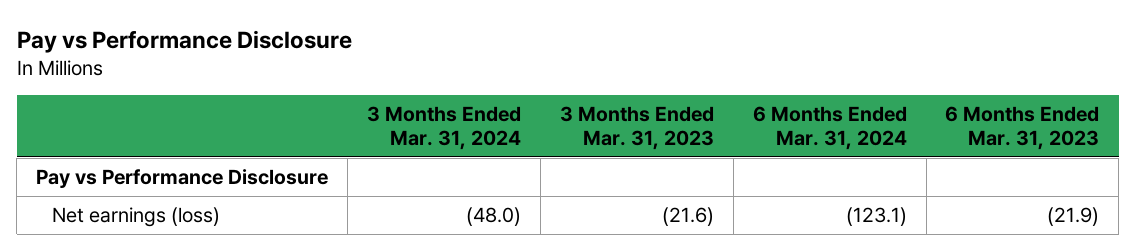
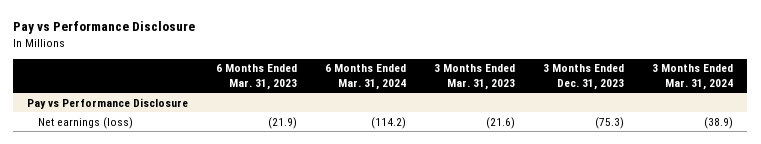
- | 3 Months Ended Mar. 31, 2024 | 3 Months Ended Mar. 31, 2023 | 6 Months Ended Mar. 31, 2024 | 6 Months Ended Mar. 31, 2023
+ | 6 Months Ended Mar. 31, 2023 | 6 Months Ended Mar. 31, 2024 | 3 Months Ended Mar. 31, 2023 | 3 Months Ended Dec. 31, 2023 | 3 Months Ended Mar. 31, 2024
- Net earnings (loss) | (48.0) | (21.6) | (123.1) | (21.9)
+ Net earnings (loss) | (21.9) | (114.2) | (21.6) | (75.3) | (38.9)

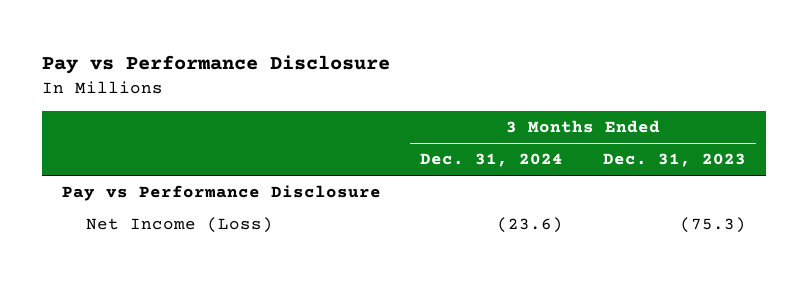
- | 6 Months Ended Mar. 31, 2023 | 6 Months Ended Mar. 31, 2024 | 3 Months Ended Mar. 31, 2023 | 3 Months Ended Dec. 31, 2023 | 3 Months Ended Mar. 31, 2024
+ | 3 Months Ended Dec. 31, 2024 | 3 Months Ended Dec. 31, 2023
- Net earnings (loss) | (21.9) | (114.2) | (21.6) | (75.3) | (38.9)
+ Net Income (Loss) | (23.6) | (75.3)

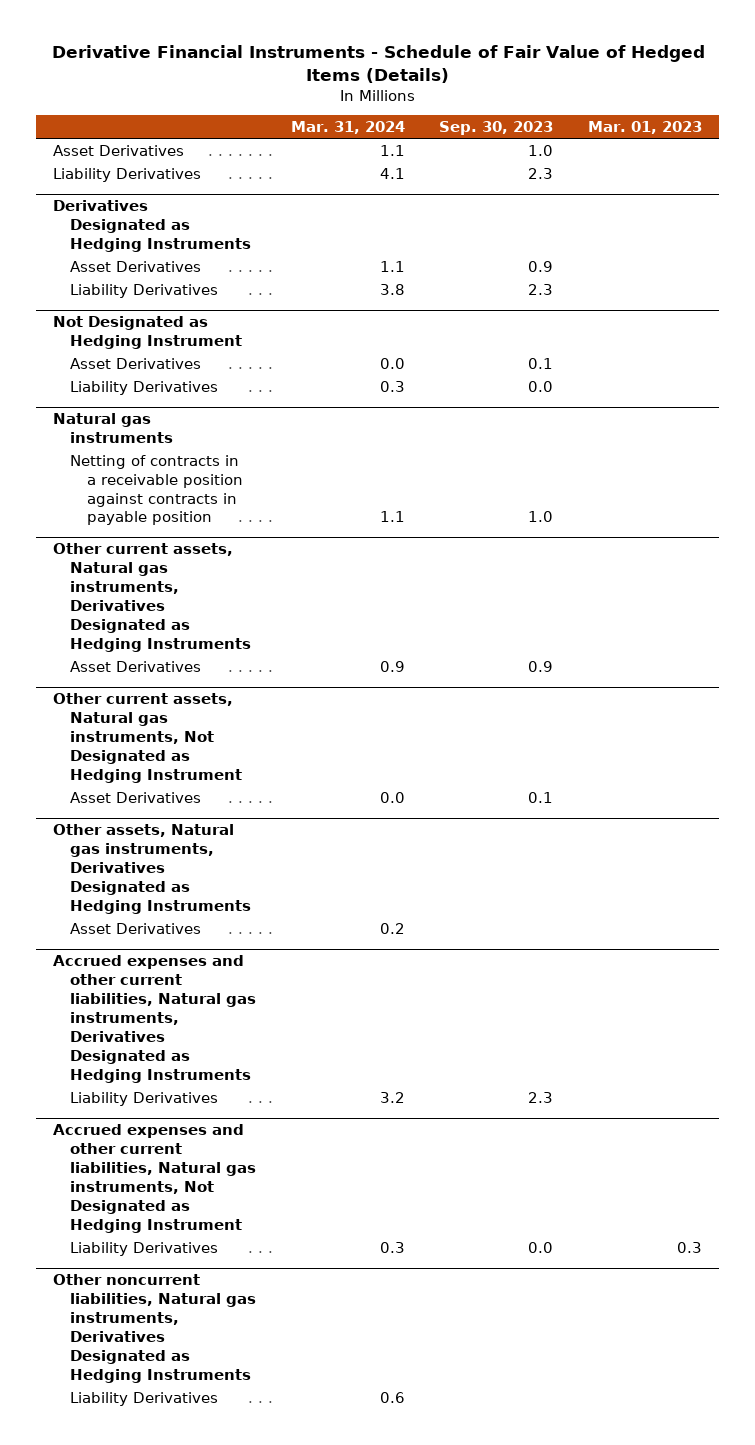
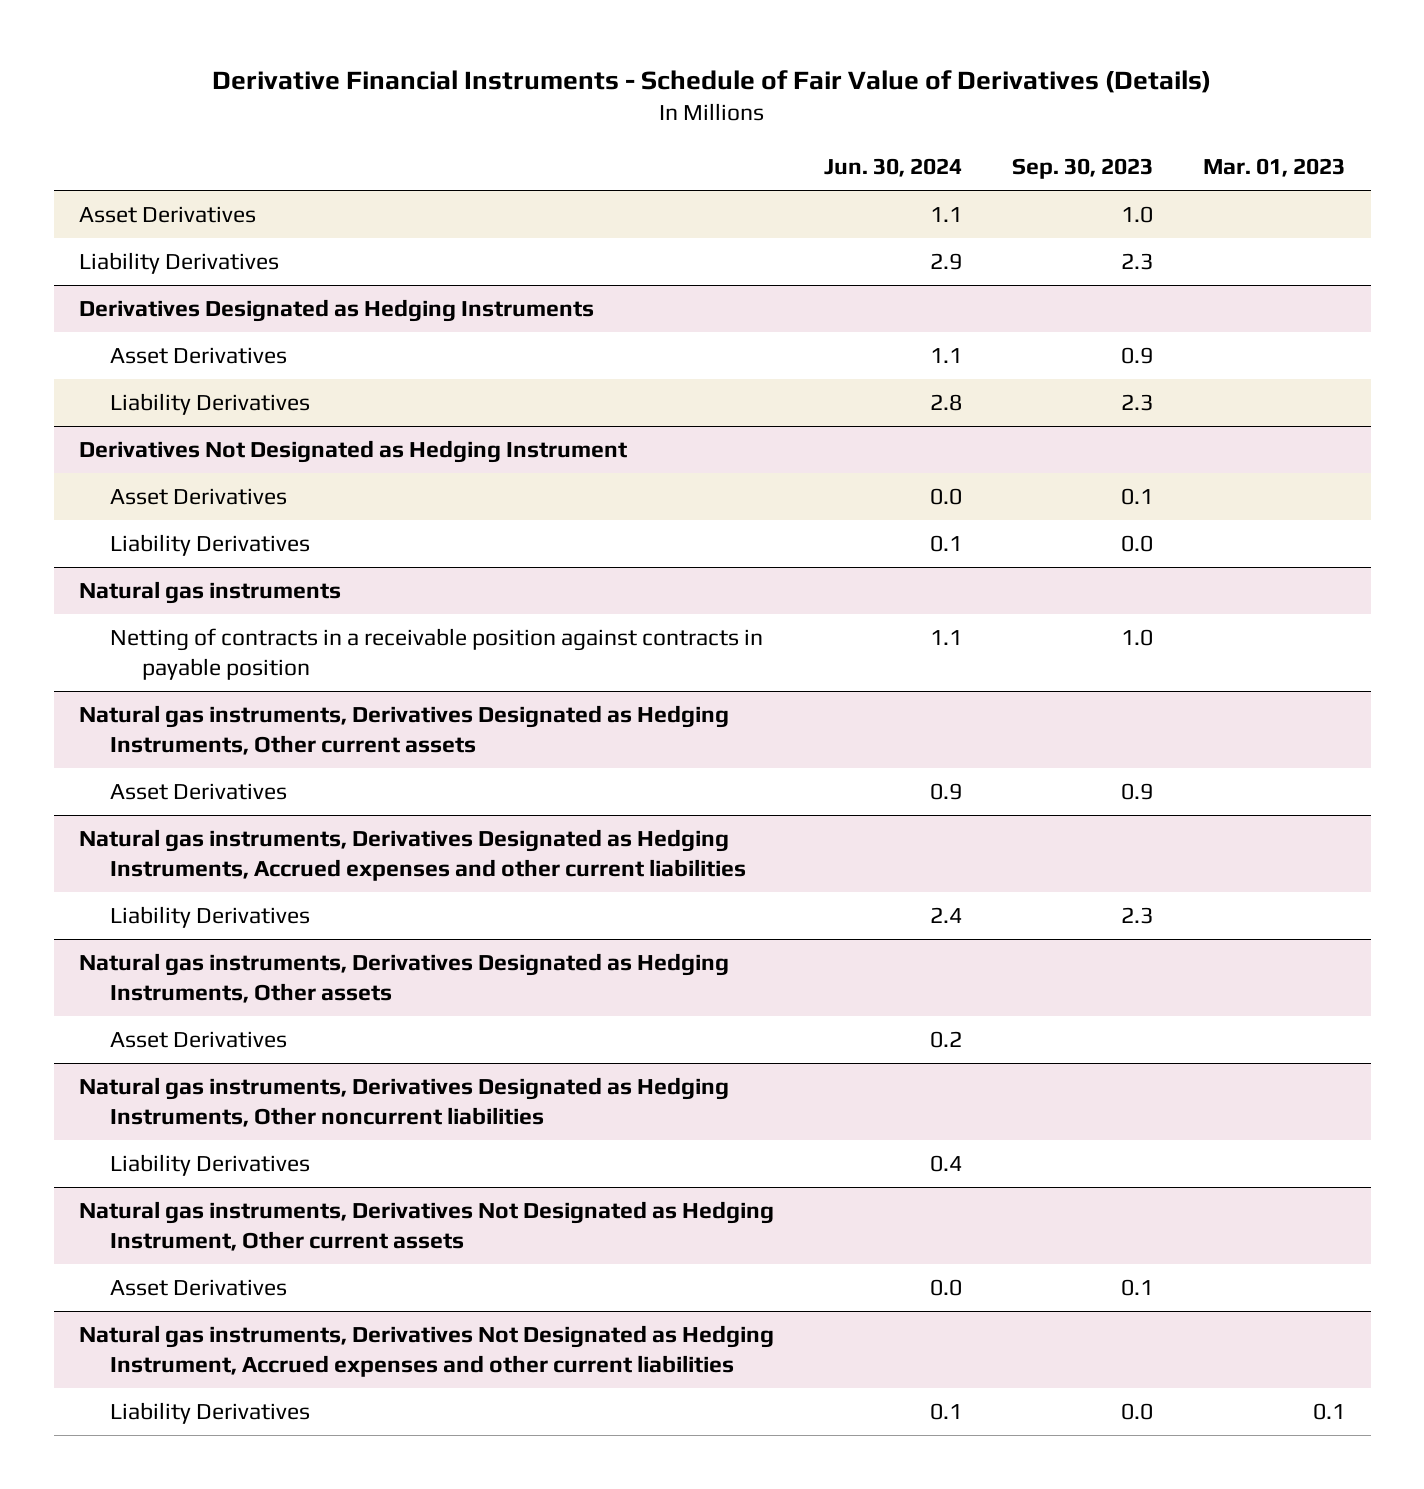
- Derivative Financial Instruments - Schedule of Fair Value of Hedged Items (Details)
+ Derivative Financial Instruments - Schedule of Fair Value of Derivatives (Details)
- | Mar. 31, 2024 | Sep. 30, 2023 | Mar. 01, 2023
+ | Jun. 30, 2024 | Sep. 30, 2023 | Mar. 01, 2023
- Not Designated as Hedging Instrument
+ Derivatives Not Designated as Hedging Instrument
- Other current assets, Natural gas instruments, Derivatives Designated as Hedging Instruments
+ Natural gas instruments, Derivatives Designated as Hedging Instruments, Other current assets
- Other current assets, Natural gas instruments, Not Designated as Hedging Instrument
- Asset Derivatives | 0.0 | 0.1 |
- Other assets, Natural gas instruments, Derivatives Designated as Hedging Instruments
- Asset Derivatives | 0.2 | |
- Accrued expenses and other current liabilities, Natural gas instruments, Derivatives Designated as Hedging Instruments
+ Natural gas instruments, Derivatives Designated as Hedging Instruments, Accrued expenses and other current liabilities
- Accrued expenses and other current liabilities, Natural gas instruments, Not Designated as Hedging Instrument
- Liability Derivatives | 0.3 | 0.0 | 0.3
- Other noncurrent liabilities, Natural gas instruments, Derivatives Designated as Hedging Instruments
+ Natural gas instruments, Derivatives Designated as Hedging Instruments, Other assets
+ Asset Derivatives | 0.2 | |
+ Natural gas instruments, Derivatives Designated as Hedging Instruments, Other noncurrent liabilities
+ Natural gas instruments, Derivatives Not Designated as Hedging Instrument, Other current assets
+ Asset Derivatives | 0.0 | 0.1 |
+ Natural gas instruments, Derivatives Not Designated as Hedging Instrument, Accrued expenses and other current liabilities
+ Liability Derivatives | 0.1 | 0.0 | 0.1

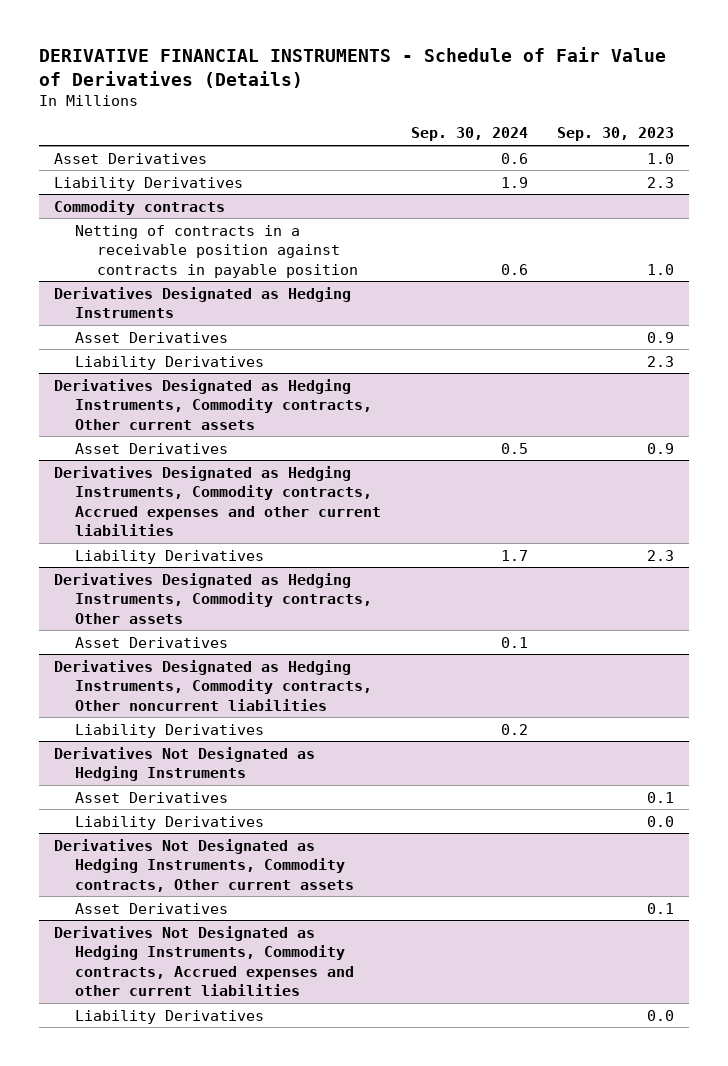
- Derivative Financial Instruments - Schedule of Fair Value of Derivatives (Details)
+ DERIVATIVE FINANCIAL INSTRUMENTS - Schedule of Fair Value of Derivatives (Details)
- | Jun. 30, 2024 | Sep. 30, 2023 | Mar. 01, 2023
+ | Sep. 30, 2024 | Sep. 30, 2023
+ Commodity contracts
+ Netting of contracts in a receivable position against contracts in payable position | 0.6 | 1.0
- Derivatives Not Designated as Hedging Instrument
- Asset Derivatives | 0.0 | 0.1 |
- Liability Derivatives | 0.1 | 0.0 |
- Natural gas instruments
- Netting of contracts in a receivable position against contracts in payable position | 1.1 | 1.0 |
- Natural gas instruments, Derivatives Designated as Hedging Instruments, Other current assets
+ Derivatives Designated as Hedging Instruments, Commodity contracts, Other current assets
- Natural gas instruments, Derivatives Designated as Hedging Instruments, Accrued expenses and other current liabilities
+ Derivatives Designated as Hedging Instruments, Commodity contracts, Accrued expenses and other current liabilities
- Natural gas instruments, Derivatives Designated as Hedging Instruments, Other assets
+ Derivatives Designated as Hedging Instruments, Commodity contracts, Other assets
- Natural gas instruments, Derivatives Designated as Hedging Instruments, Other noncurrent liabilities
+ Derivatives Designated as Hedging Instruments, Commodity contracts, Other noncurrent liabilities
- Natural gas instruments, Derivatives Not Designated as Hedging Instrument, Other current assets
+ Derivatives Not Designated as Hedging Instruments
- Natural gas instruments, Derivatives Not Designated as Hedging Instrument, Accrued expenses and other current liabilities
+ Derivatives Not Designated as Hedging Instruments, Commodity contracts, Other current assets
+ Asset Derivatives | | 0.1
+ Derivatives Not Designated as Hedging Instruments, Commodity contracts, Accrued expenses and other current liabilities
+ Liability Derivatives | | 0.0

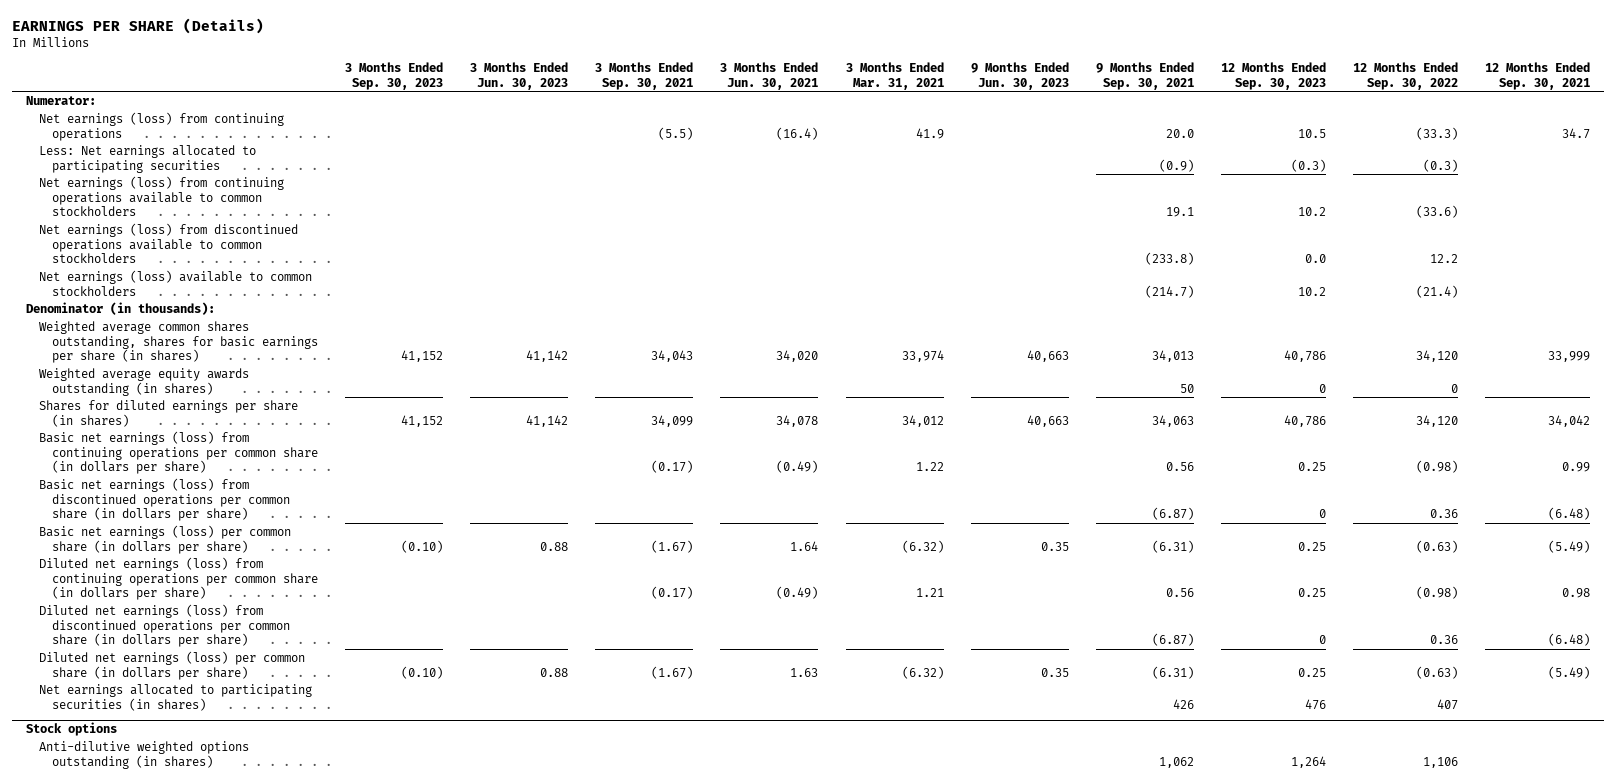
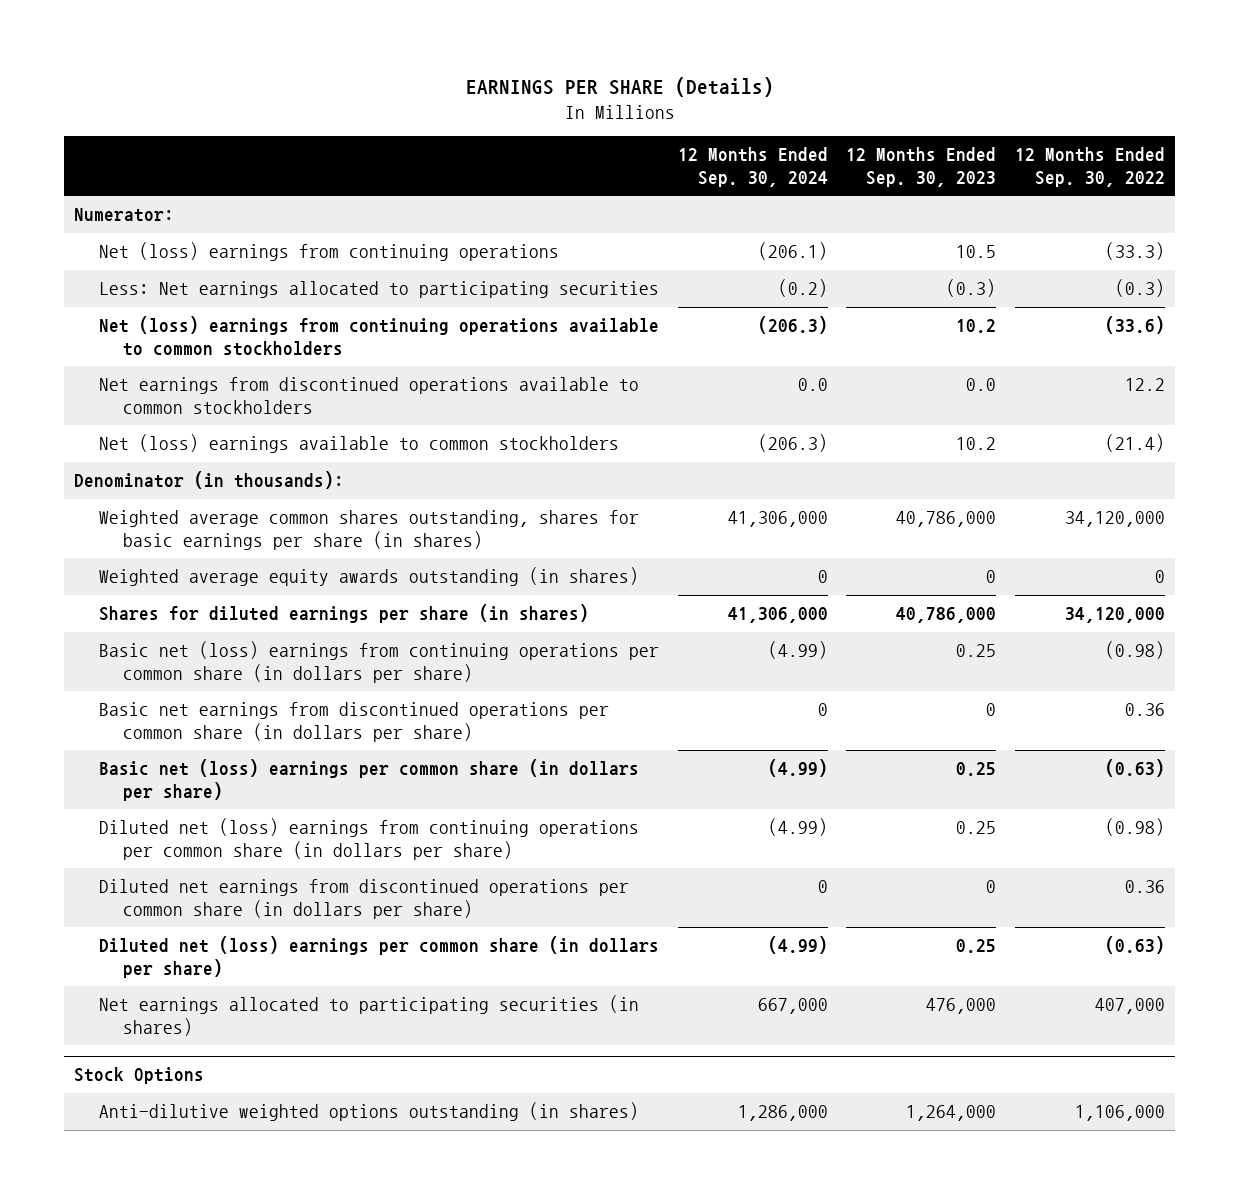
- | 3 Months Ended Sep. 30, 2023 | 3 Months Ended Jun. 30, 2023 | 3 Months Ended Sep. 30, 2021 | 3 Months Ended Jun. 30, 2021 | 3 Months Ended Mar. 31, 2021 | 9 Months Ended Jun. 30, 2023 | 9 Months Ended Sep. 30, 2021 | 12 Months Ended Sep. 30, 2023 | 12 Months Ended Sep. 30, 2022 | 12 Months Ended Sep. 30, 2021
+ | 12 Months Ended Sep. 30, 2024 | 12 Months Ended Sep. 30, 2023 | 12 Months Ended Sep. 30, 2022
- Net earnings (loss) from continuing operations | | | (5.5) | (16.4) | 41.9 | | 20.0 | 10.5 | (33.3) | 34.7
+ Net (loss) earnings from continuing operations | (206.1) | 10.5 | (33.3)
- Net earnings (loss) from continuing operations available to common stockholders | | | | | | | 19.1 | 10.2 | (33.6) |
- Net earnings (loss) from discontinued operations available to common stockholders | | | | | | | (233.8) | 0.0 | 12.2 |
- Net earnings (loss) available to common stockholders | | | | | | | (214.7) | 10.2 | (21.4) |
+ Net (loss) earnings from continuing operations available to common stockholders | (206.3) | 10.2 | (33.6)
+ Net earnings from discontinued operations available to common stockholders | 0.0 | 0.0 | 12.2
+ Net (loss) earnings available to common stockholders | (206.3) | 10.2 | (21.4)
- Weighted average common shares outstanding, shares for basic earnings per share (in shares) | 41,152 | 41,142 | 34,043 | 34,020 | 33,974 | 40,663 | 34,013 | 40,786 | 34,120 | 33,999
+ Weighted average common shares outstanding, shares for basic earnings per share (in shares) | 41,306,000 | 40,786,000 | 34,120,000
- Shares for diluted earnings per share (in shares) | 41,152 | 41,142 | 34,099 | 34,078 | 34,012 | 40,663 | 34,063 | 40,786 | 34,120 | 34,042
- Basic net earnings (loss) from continuing operations per common share (in dollars per share) | | | (0.17) | (0.49) | 1.22 | | 0.56 | 0.25 | (0.98) | 0.99
- Basic net earnings (loss) from discontinued operations per common share (in dollars per share) | | | | | | | (6.87) | 0 | 0.36 | (6.48)
- Basic net earnings (loss) per common share (in dollars per share) | (0.10) | 0.88 | (1.67) | 1.64 | (6.32) | 0.35 | (6.31) | 0.25 | (0.63) | (5.49)
- Diluted net earnings (loss) from continuing operations per common share (in dollars per share) | | | (0.17) | (0.49) | 1.21 | | 0.56 | 0.25 | (0.98) | 0.98
- Diluted net earnings (loss) from discontinued operations per common share (in dollars per share) | | | | | | | (6.87) | 0 | 0.36 | (6.48)
- Diluted net earnings (loss) per common share (in dollars per share) | (0.10) | 0.88 | (1.67) | 1.63 | (6.32) | 0.35 | (6.31) | 0.25 | (0.63) | (5.49)
- Net earnings allocated to participating securities (in shares) | | | | | | | 426 | 476 | 407 |
- Stock options
- Anti-dilutive weighted options outstanding (in shares) | | | | | | | 1,062 | 1,264 | 1,106 |
+ Shares for diluted earnings per share (in shares) | 41,306,000 | 40,786,000 | 34,120,000
+ Basic net (loss) earnings from continuing operations per common share (in dollars per share) | (4.99) | 0.25 | (0.98)
+ Basic net earnings from discontinued operations per common share (in dollars per share) | 0 | 0 | 0.36
+ Basic net (loss) earnings per common share (in dollars per share) | (4.99) | 0.25 | (0.63)
+ Diluted net (loss) earnings from continuing operations per common share (in dollars per share) | (4.99) | 0.25 | (0.98)
+ Diluted net earnings from discontinued operations per common share (in dollars per share) | 0 | 0 | 0.36
+ Diluted net (loss) earnings per common share (in dollars per share) | (4.99) | 0.25 | (0.63)
+ Net earnings allocated to participating securities (in shares) | 667,000 | 476,000 | 407,000
+ Stock Options
+ Anti-dilutive weighted options outstanding (in shares) | 1,286,000 | 1,264,000 | 1,106,000

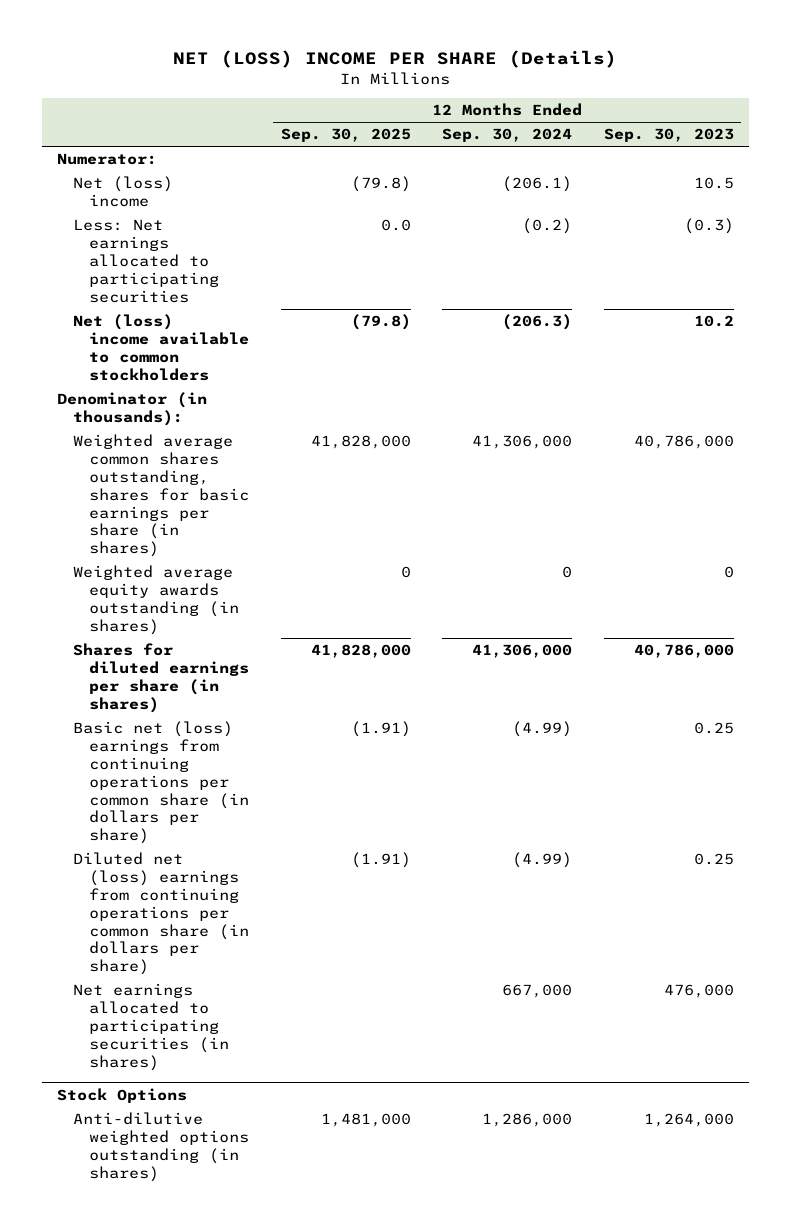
- EARNINGS PER SHARE (Details)
+ NET (LOSS) INCOME PER SHARE (Details)
- | 12 Months Ended Sep. 30, 2024 | 12 Months Ended Sep. 30, 2023 | 12 Months Ended Sep. 30, 2022
+ | 12 Months Ended Sep. 30, 2025 | 12 Months Ended Sep. 30, 2024 | 12 Months Ended Sep. 30, 2023
- Net (loss) earnings from continuing operations | (206.1) | 10.5 | (33.3)
+ Net (loss) income | (79.8) | (206.1) | 10.5
- Net (loss) earnings from continuing operations available to common stockholders | (206.3) | 10.2 | (33.6)
- Net earnings from discontinued operations available to common stockholders | 0.0 | 0.0 | 12.2
- Net (loss) earnings available to common stockholders | (206.3) | 10.2 | (21.4)
+ Net (loss) income available to common stockholders | (79.8) | (206.3) | 10.2
- Basic net earnings from discontinued operations per common share (in dollars per share) | 0 | 0 | 0.36
- Basic net (loss) earnings per common share (in dollars per share) | (4.99) | 0.25 | (0.63)
- Diluted net earnings from discontinued operations per common share (in dollars per share) | 0 | 0 | 0.36
- Diluted net (loss) earnings per common share (in dollars per share) | (4.99) | 0.25 | (0.63)

